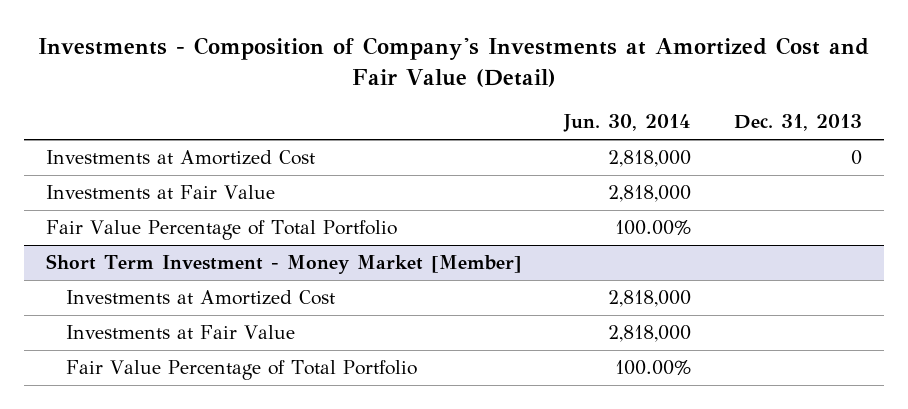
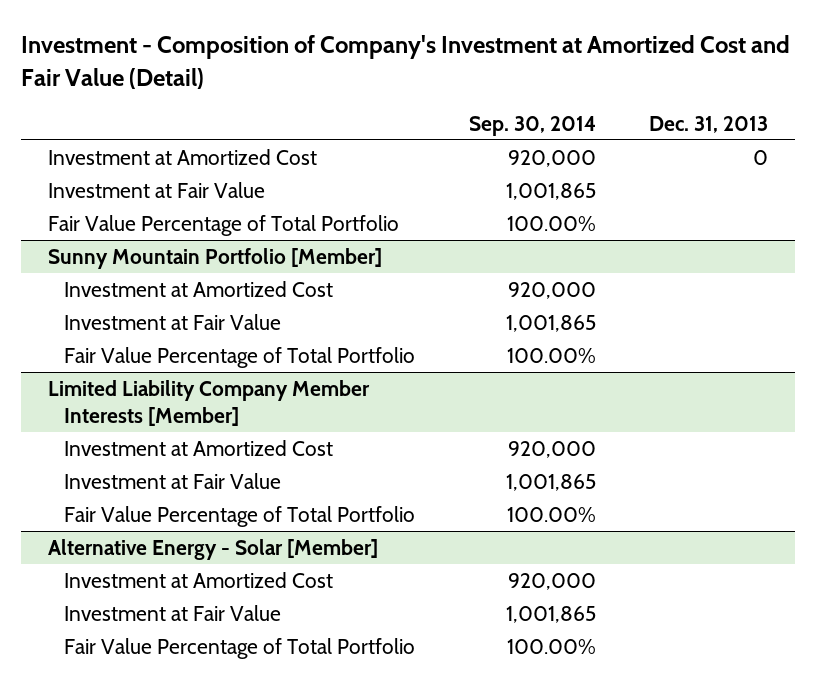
- Investments - Composition of Company's Investments at Amortized Cost and Fair Value (Detail)
+ Investment - Composition of Company's Investment at Amortized Cost and Fair Value (Detail)
- | Jun. 30, 2014 | Dec. 31, 2013
+ | Sep. 30, 2014 | Dec. 31, 2013
- Investments at Amortized Cost | 2,818,000 | 0
- Investments at Fair Value | 2,818,000 |
+ Investment at Amortized Cost | 920,000 | 0
+ Investment at Fair Value | 1,001,865 |
- Short Term Investment - Money Market [Member]
- Investments at Amortized Cost | 2,818,000 |
- Investments at Fair Value | 2,818,000 |
- Fair Value Percentage of Total Portfolio | 100.00% |
+ Sunny Mountain Portfolio [Member]
+ Investment at Amortized Cost | 920,000 |
+ Investment at Fair Value | 1,001,865 |
+ Fair Value Percentage of Total Portfolio | 100.00% |
+ Limited Liability Company Member Interests [Member]
+ Investment at Amortized Cost | 920,000 |
+ Investment at Fair Value | 1,001,865 |
+ Fair Value Percentage of Total Portfolio | 100.00% |
+ Alternative Energy - Solar [Member]
+ Investment at Amortized Cost | 920,000 |
+ Investment at Fair Value | 1,001,865 |
+ Fair Value Percentage of Total Portfolio | 100.00% |

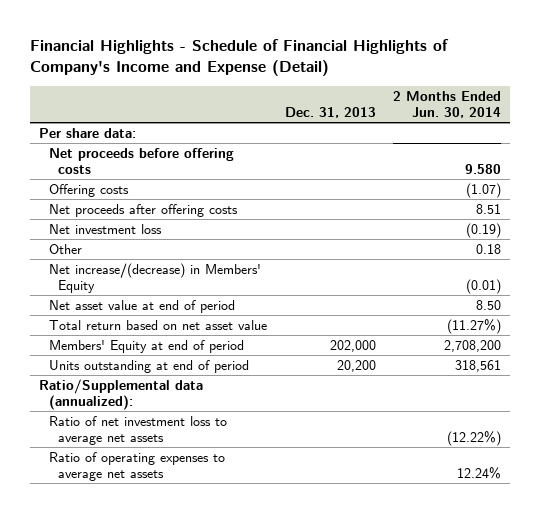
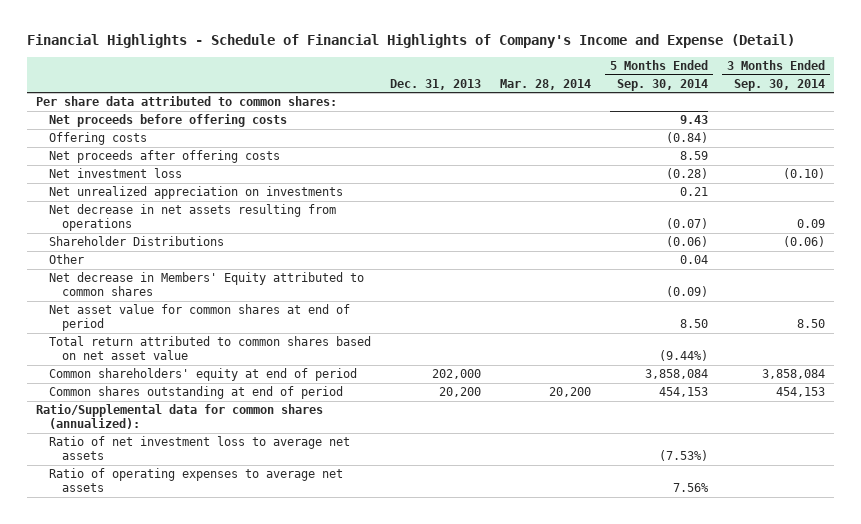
- | Dec. 31, 2013 | 2 Months Ended Jun. 30, 2014
+ | Dec. 31, 2013 | Mar. 28, 2014 | 5 Months Ended Sep. 30, 2014 | 3 Months Ended Sep. 30, 2014
- Per share data:
+ Per share data attributed to common shares:
+ Net unrealized appreciation on investments | | | 0.21 |
+ Net decrease in net assets resulting from operations | | | (0.07) | 0.09
+ Shareholder Distributions | | | (0.06) | (0.06)
- Net increase/(decrease) in Members' Equity | | (0.01)
- Net asset value at end of period | | 8.50
- Total return based on net asset value | | (11.27%)
- Members' Equity at end of period | 202,000 | 2,708,200
- Units outstanding at end of period | 20,200 | 318,561
- Ratio/Supplemental data (annualized):
+ Net decrease in Members' Equity attributed to common shares | | | (0.09) |
+ Net asset value for common shares at end of period | | | 8.50 | 8.50
+ Total return attributed to common shares based on net asset value | | | (9.44%) |
+ Common shareholders' equity at end of period | 202,000 | | 3,858,084 | 3,858,084
+ Common shares outstanding at end of period | 20,200 | 20,200 | 454,153 | 454,153
+ Ratio/Supplemental data for common shares (annualized):

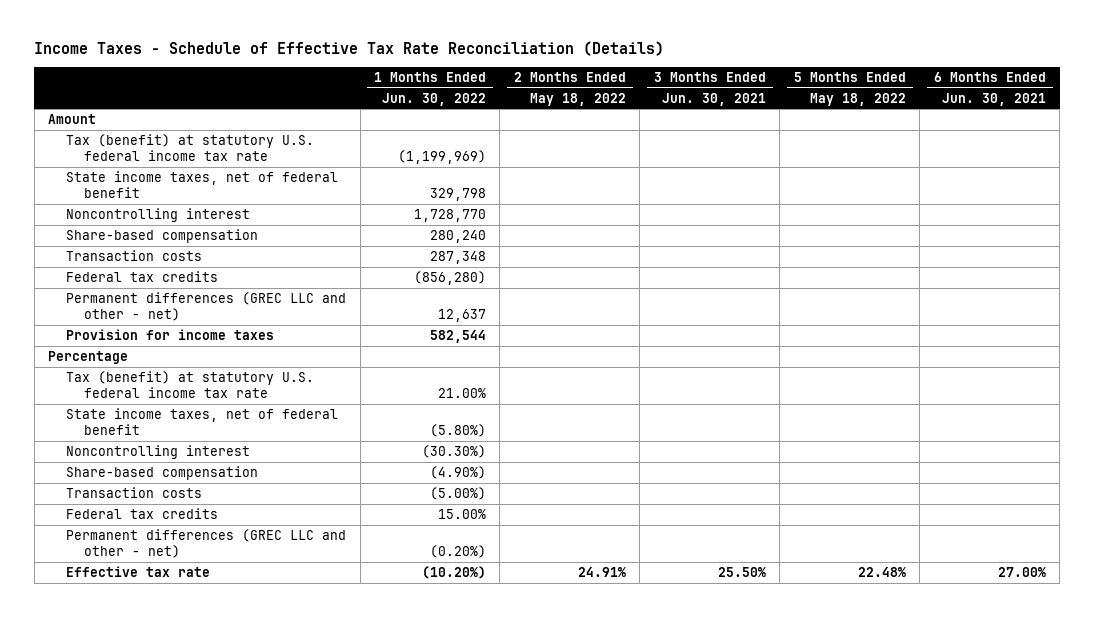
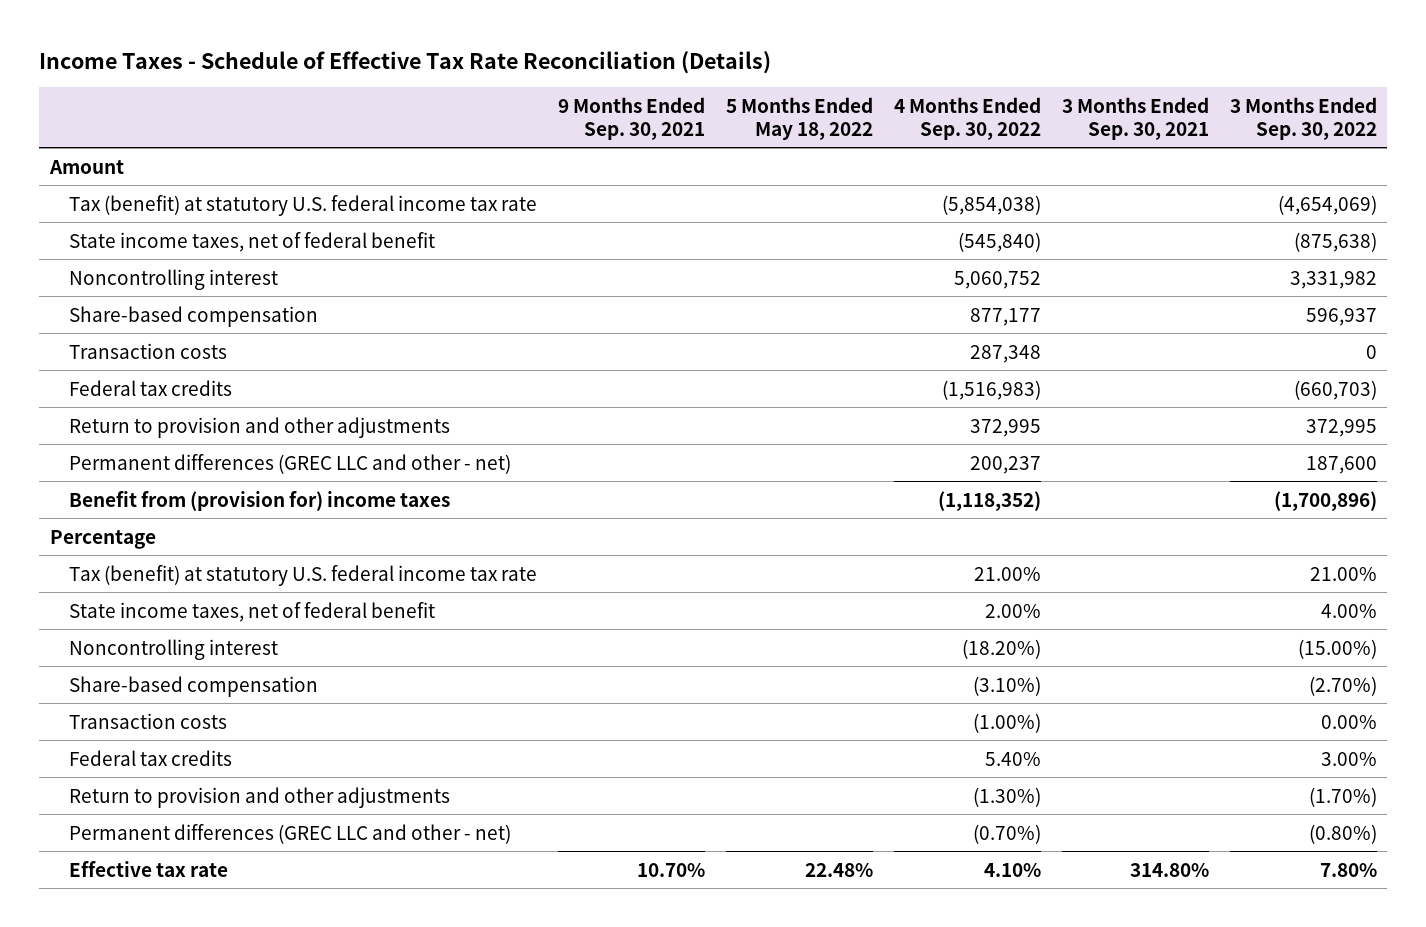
- | 1 Months Ended Jun. 30, 2022 | 2 Months Ended May 18, 2022 | 3 Months Ended Jun. 30, 2021 | 5 Months Ended May 18, 2022 | 6 Months Ended Jun. 30, 2021
+ | 9 Months Ended Sep. 30, 2021 | 5 Months Ended May 18, 2022 | 4 Months Ended Sep. 30, 2022 | 3 Months Ended Sep. 30, 2021 | 3 Months Ended Sep. 30, 2022
+ Return to provision and other adjustments | | | 372,995 | | 372,995
- Provision for income taxes | 582,544 | | | |
+ Benefit from (provision for) income taxes | | | (1,118,352) | | (1,700,896)
+ Return to provision and other adjustments | | | (1.30%) | | (1.70%)

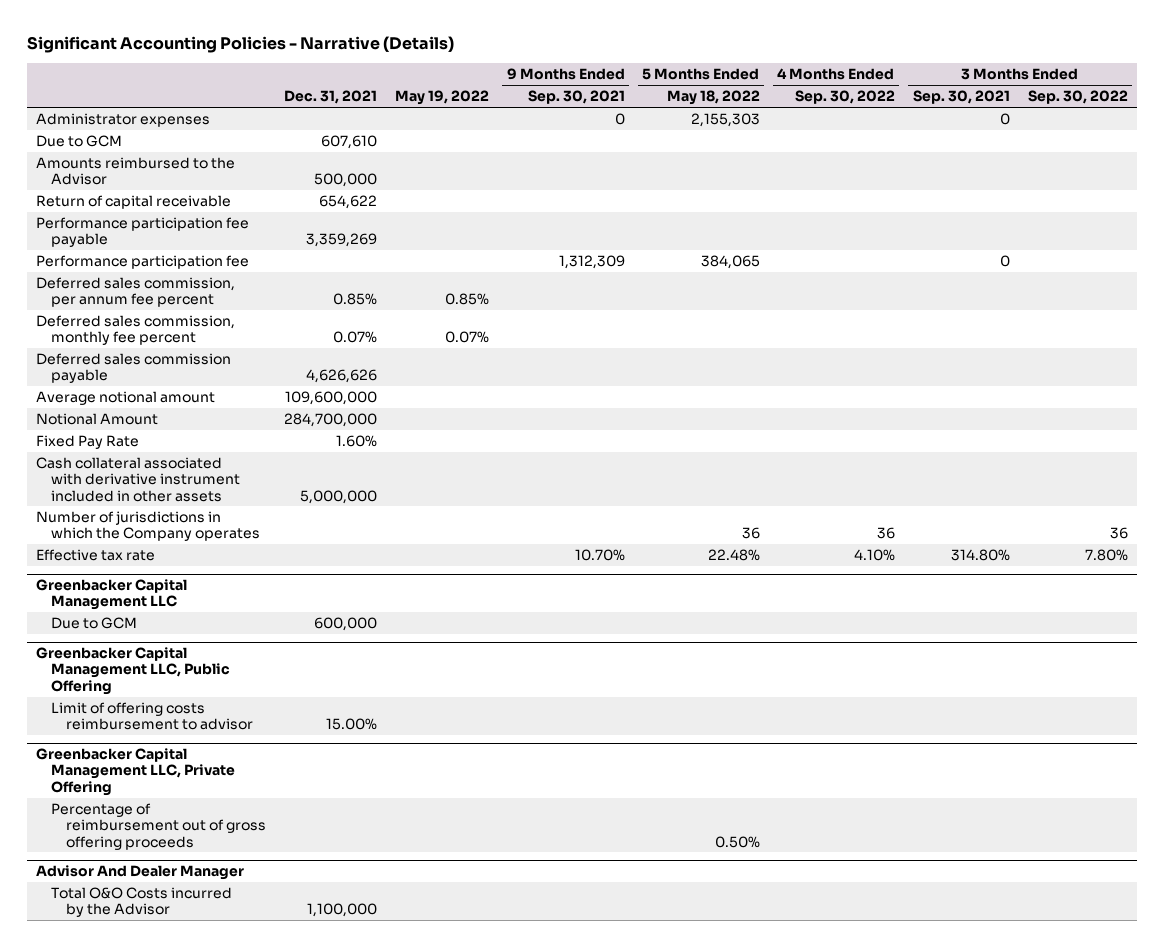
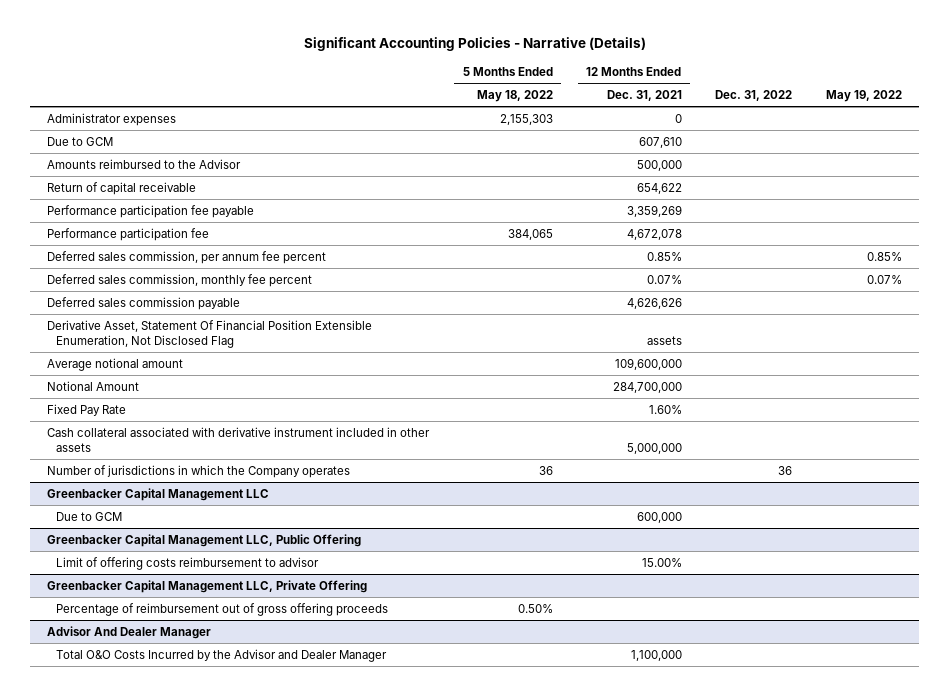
- | Dec. 31, 2021 | May 19, 2022 | 9 Months Ended Sep. 30, 2021 | 5 Months Ended May 18, 2022 | 4 Months Ended Sep. 30, 2022 | 3 Months Ended Sep. 30, 2021 | 3 Months Ended Sep. 30, 2022
+ | 5 Months Ended May 18, 2022 | 12 Months Ended Dec. 31, 2021 | Dec. 31, 2022 | May 19, 2022
+ Derivative Asset, Statement Of Financial Position Extensible Enumeration, Not Disclosed Flag | | assets | |
- Effective tax rate | | | 10.70% | 22.48% | 4.10% | 314.80% | 7.80%
@ Advisor And Dealer Manager
- Total O&O Costs incurred by the Advisor | 1,100,000 | | | | | |
+ Total O&O Costs Incurred by the Advisor and Dealer Manager | | 1,100,000 | |

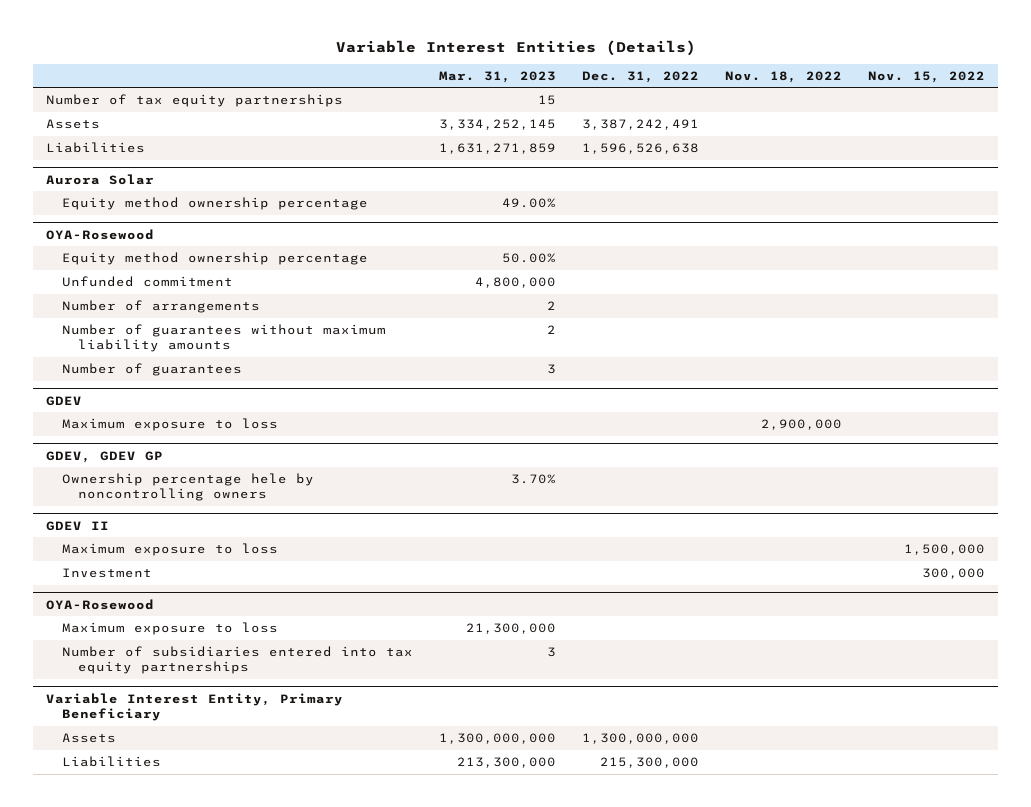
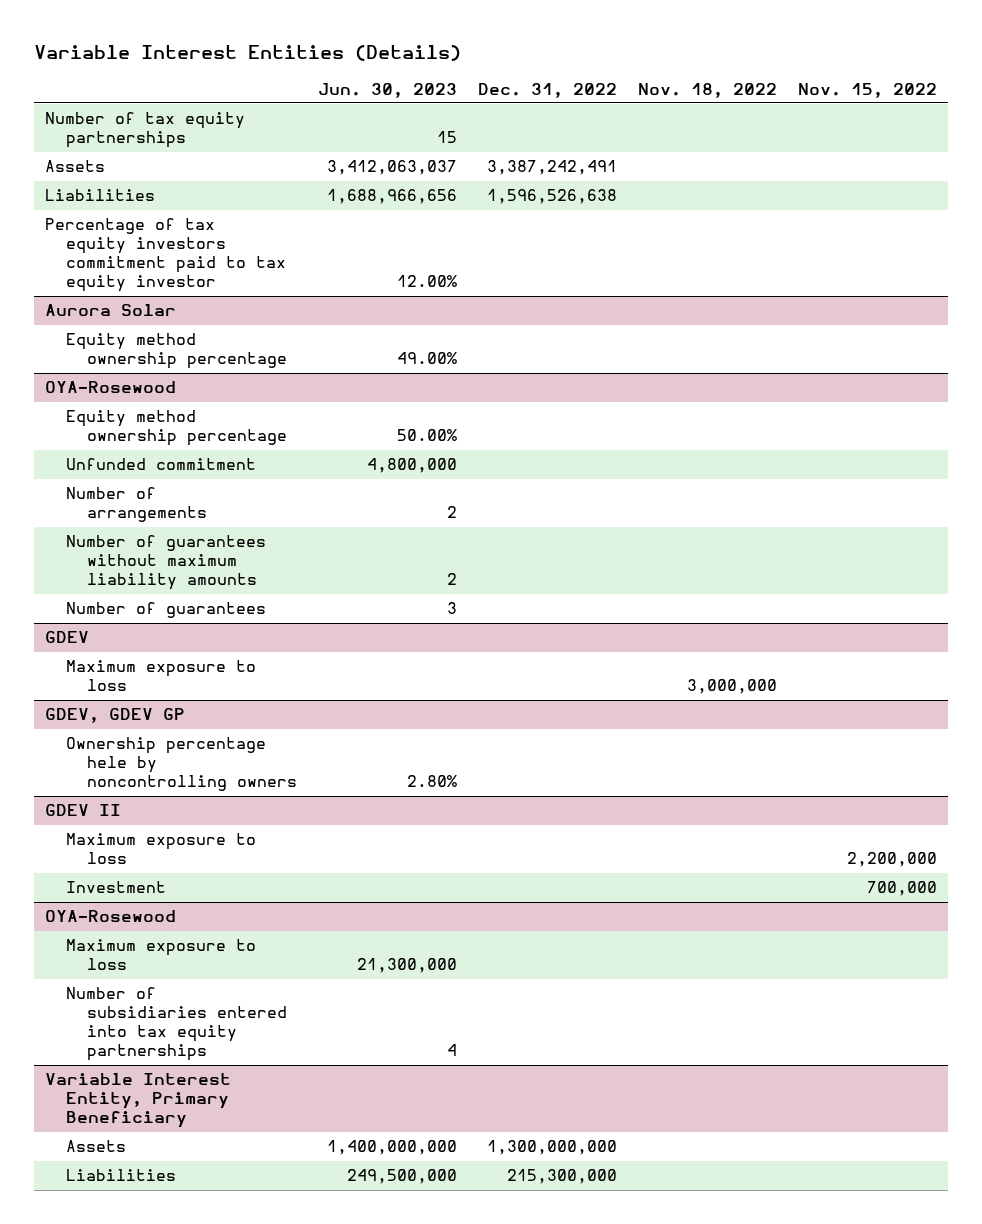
- | Mar. 31, 2023 | Dec. 31, 2022 | Nov. 18, 2022 | Nov. 15, 2022
+ | Jun. 30, 2023 | Dec. 31, 2022 | Nov. 18, 2022 | Nov. 15, 2022
+ Percentage of tax equity investors commitment paid to tax equity investor | 12.00% | | |
@ GDEV
- Maximum exposure to loss | | | 2,900,000 |
+ Maximum exposure to loss | | | 3,000,000 |
@ GDEV II
- Maximum exposure to loss | | | | 1,500,000
- Investment | | | | 300,000
+ Maximum exposure to loss | | | | 2,200,000
+ Investment | | | | 700,000

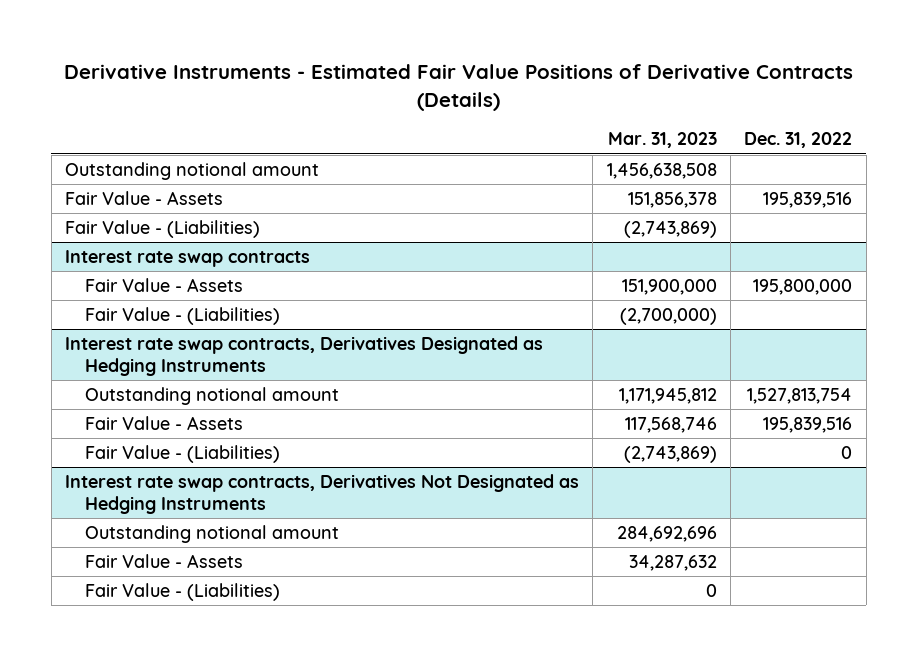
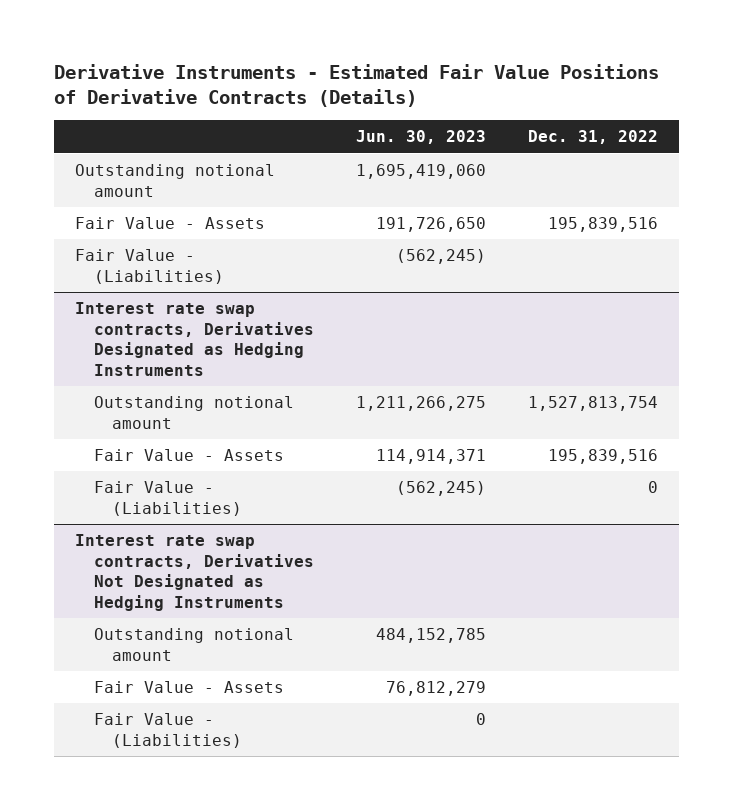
- | Mar. 31, 2023 | Dec. 31, 2022
+ | Jun. 30, 2023 | Dec. 31, 2022
- Interest rate swap contracts
- Fair Value - Assets | 151,900,000 | 195,800,000
- Fair Value - (Liabilities) | (2,700,000) |

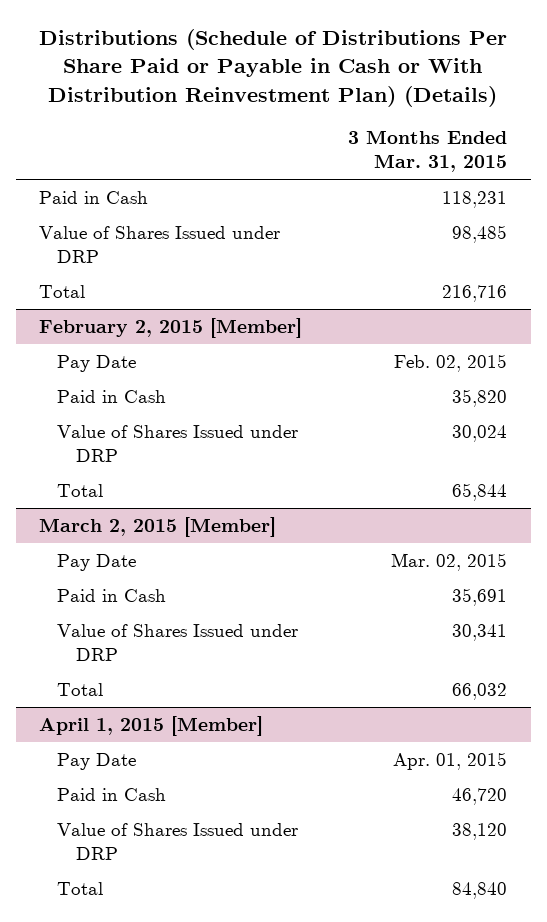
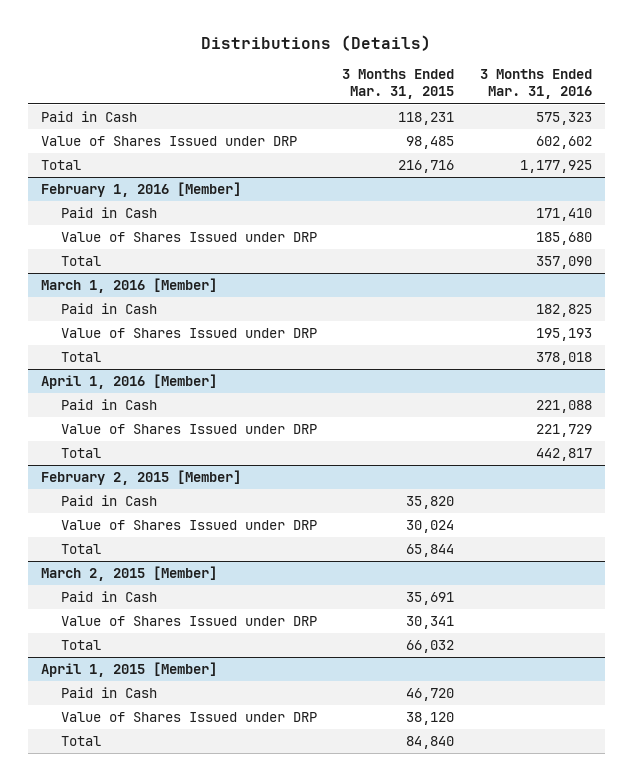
- Distributions (Schedule of Distributions Per Share Paid or Payable in Cash or With Distribution Reinvestment Plan) (Details)
+ Distributions (Details)
- | 3 Months Ended Mar. 31, 2015
+ | 3 Months Ended Mar. 31, 2015 | 3 Months Ended Mar. 31, 2016
+ February 1, 2016 [Member]
+ Paid in Cash | | 171,410
+ Value of Shares Issued under DRP | | 185,680
+ Total | | 357,090
+ March 1, 2016 [Member]
+ Paid in Cash | | 182,825
+ Value of Shares Issued under DRP | | 195,193
+ Total | | 378,018
+ April 1, 2016 [Member]
+ Paid in Cash | | 221,088
+ Value of Shares Issued under DRP | | 221,729
+ Total | | 442,817
@ February 2, 2015 [Member]
- Pay Date | Feb. 02, 2015
@ March 2, 2015 [Member]
- Pay Date | Mar. 02, 2015
@ April 1, 2015 [Member]
- Pay Date | Apr. 01, 2015

